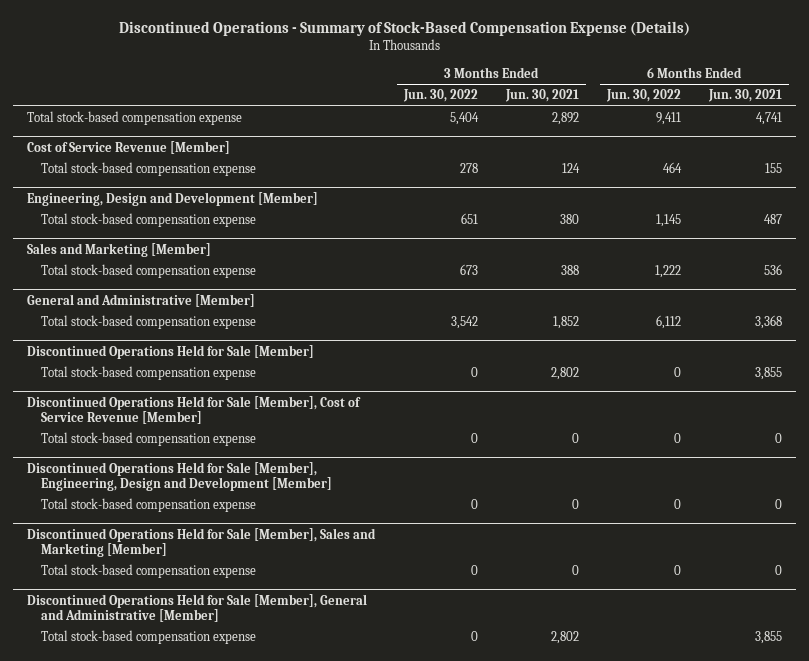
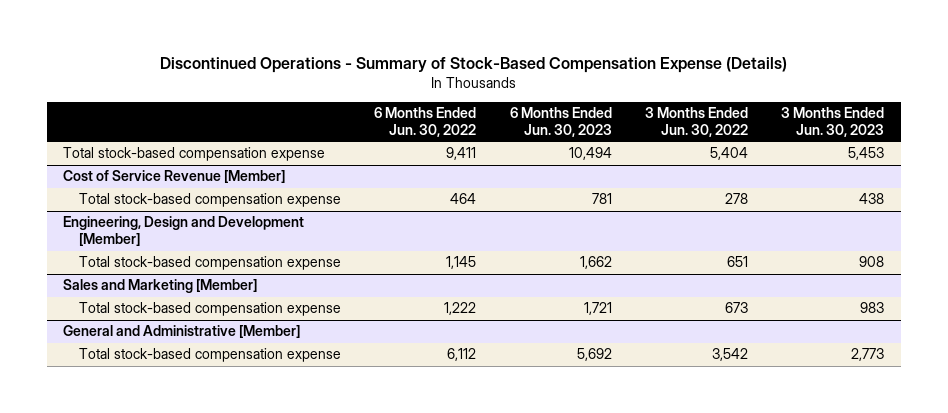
- | 3 Months Ended Jun. 30, 2022 | 3 Months Ended Jun. 30, 2021 | 6 Months Ended Jun. 30, 2022 | 6 Months Ended Jun. 30, 2021
+ | 6 Months Ended Jun. 30, 2022 | 6 Months Ended Jun. 30, 2023 | 3 Months Ended Jun. 30, 2022 | 3 Months Ended Jun. 30, 2023
- Discontinued Operations Held for Sale [Member]
- Total stock-based compensation expense | 0 | 2,802 | 0 | 3,855
- Discontinued Operations Held for Sale [Member], Cost of Service Revenue [Member]
- Total stock-based compensation expense | 0 | 0 | 0 | 0
- Discontinued Operations Held for Sale [Member], Engineering, Design and Development [Member]
- Total stock-based compensation expense | 0 | 0 | 0 | 0
- Discontinued Operations Held for Sale [Member], Sales and Marketing [Member]
- Total stock-based compensation expense | 0 | 0 | 0 | 0
- Discontinued Operations Held for Sale [Member], General and Administrative [Member]
- Total stock-based compensation expense | 0 | 2,802 | | 3,855

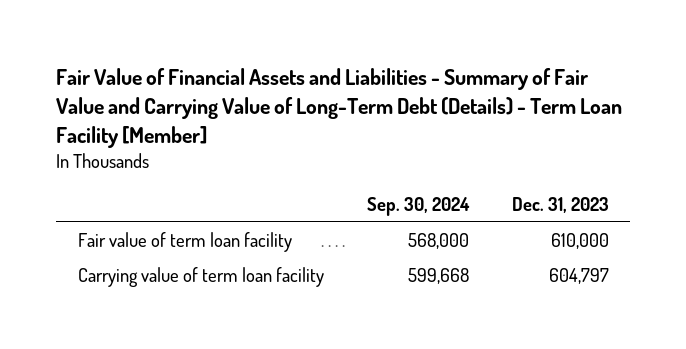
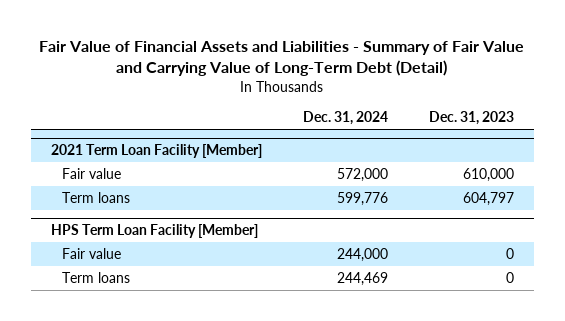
- Fair Value of Financial Assets and Liabilities - Summary of Fair Value and Carrying Value of Long-Term Debt (Details) - Term Loan Facility [Member]
+ Fair Value of Financial Assets and Liabilities - Summary of Fair Value and Carrying Value of Long-Term Debt (Detail)
- | Sep. 30, 2024 | Dec. 31, 2023
+ | Dec. 31, 2024 | Dec. 31, 2023
- Fair value of term loan facility | 568,000 | 610,000
- Carrying value of term loan facility | 599,668 | 604,797
+ 2021 Term Loan Facility [Member]
+ Fair value | 572,000 | 610,000
+ Term loans | 599,776 | 604,797
+ HPS Term Loan Facility [Member]
+ Fair value | 244,000 | 0
+ Term loans | 244,469 | 0

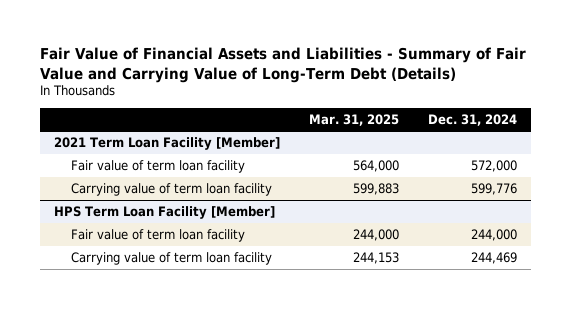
- Fair Value of Financial Assets and Liabilities - Summary of Fair Value and Carrying Value of Long-Term Debt (Detail)
+ Fair Value of Financial Assets and Liabilities - Summary of Fair Value and Carrying Value of Long-Term Debt (Details)
- | Dec. 31, 2024 | Dec. 31, 2023
+ | Mar. 31, 2025 | Dec. 31, 2024
@ 2021 Term Loan Facility [Member]
- Fair value | 572,000 | 610,000
- Term loans | 599,776 | 604,797
+ Fair value of term loan facility | 564,000 | 572,000
+ Carrying value of term loan facility | 599,883 | 599,776
@ HPS Term Loan Facility [Member]
- Fair value | 244,000 | 0
- Term loans | 244,469 | 0
+ Fair value of term loan facility | 244,000 | 244,000
+ Carrying value of term loan facility | 244,153 | 244,469

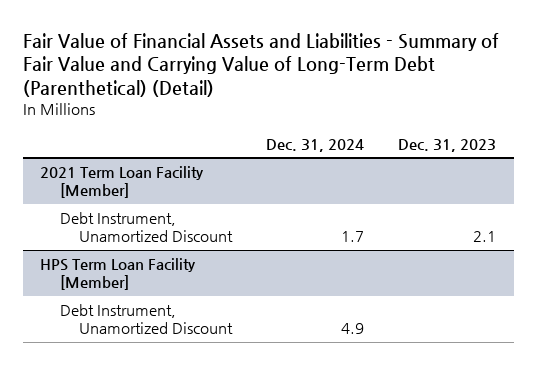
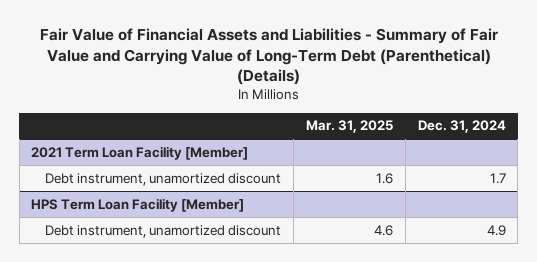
- Fair Value of Financial Assets and Liabilities - Summary of Fair Value and Carrying Value of Long-Term Debt (Parenthetical) (Detail)
+ Fair Value of Financial Assets and Liabilities - Summary of Fair Value and Carrying Value of Long-Term Debt (Parenthetical) (Details)
- | Dec. 31, 2024 | Dec. 31, 2023
+ | Mar. 31, 2025 | Dec. 31, 2024
@ 2021 Term Loan Facility [Member]
- Debt Instrument, Unamortized Discount | 1.7 | 2.1
+ Debt instrument, unamortized discount | 1.6 | 1.7
@ HPS Term Loan Facility [Member]
- Debt Instrument, Unamortized Discount | 4.9 |
+ Debt instrument, unamortized discount | 4.6 | 4.9

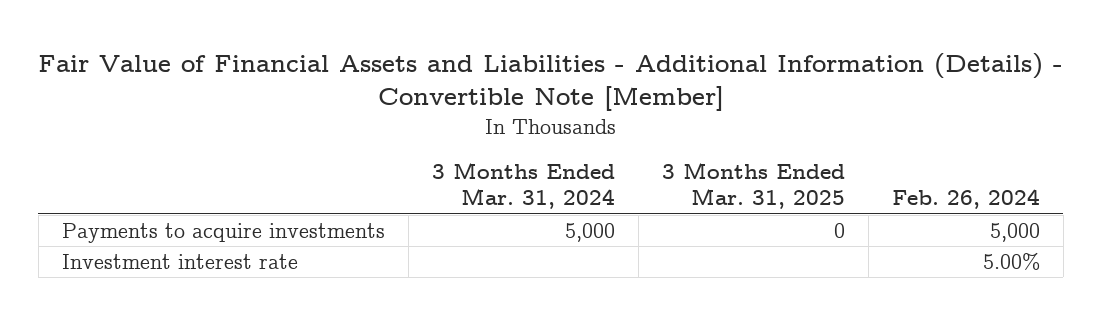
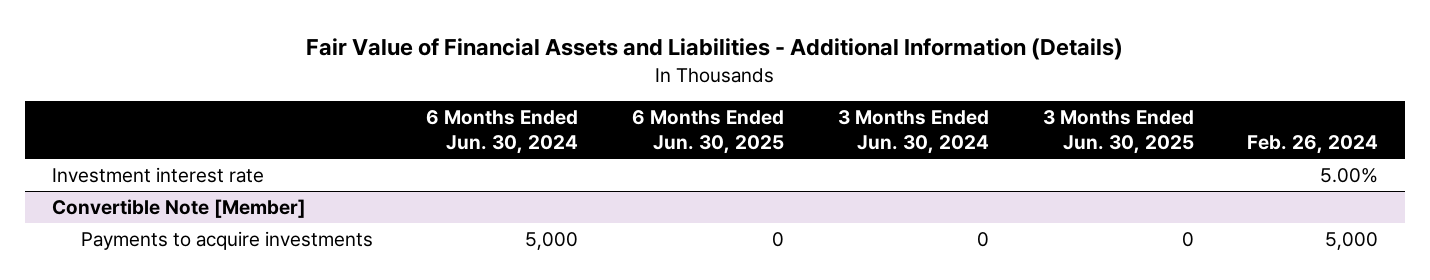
- Fair Value of Financial Assets and Liabilities - Additional Information (Details) - Convertible Note [Member]
+ Fair Value of Financial Assets and Liabilities - Additional Information (Details)
- | 3 Months Ended Mar. 31, 2024 | 3 Months Ended Mar. 31, 2025 | Feb. 26, 2024
+ | 6 Months Ended Jun. 30, 2024 | 6 Months Ended Jun. 30, 2025 | 3 Months Ended Jun. 30, 2024 | 3 Months Ended Jun. 30, 2025 | Feb. 26, 2024
- Payments to acquire investments | 5,000 | 0 | 5,000
+ Convertible Note [Member]
+ Payments to acquire investments | 5,000 | 0 | 0 | 0 | 5,000

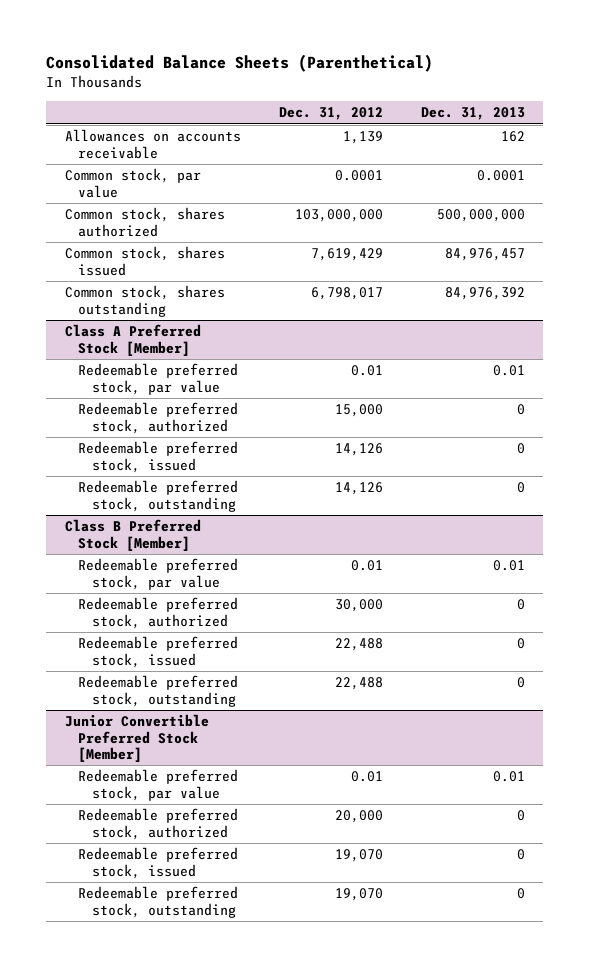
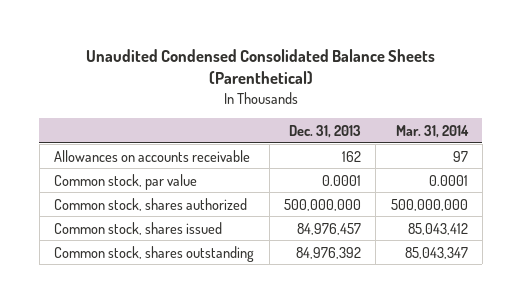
- Consolidated Balance Sheets (Parenthetical)
+ Unaudited Condensed Consolidated Balance Sheets (Parenthetical)
- | Dec. 31, 2012 | Dec. 31, 2013
+ | Dec. 31, 2013 | Mar. 31, 2014
- Class A Preferred Stock [Member]
- Redeemable preferred stock, par value | 0.01 | 0.01
- Redeemable preferred stock, authorized | 15,000 | 0
- Redeemable preferred stock, issued | 14,126 | 0
- Redeemable preferred stock, outstanding | 14,126 | 0
- Class B Preferred Stock [Member]
- Redeemable preferred stock, par value | 0.01 | 0.01
- Redeemable preferred stock, authorized | 30,000 | 0
- Redeemable preferred stock, issued | 22,488 | 0
- Redeemable preferred stock, outstanding | 22,488 | 0
- Junior Convertible Preferred Stock [Member]
- Redeemable preferred stock, par value | 0.01 | 0.01
- Redeemable preferred stock, authorized | 20,000 | 0
- Redeemable preferred stock, issued | 19,070 | 0
- Redeemable preferred stock, outstanding | 19,070 | 0

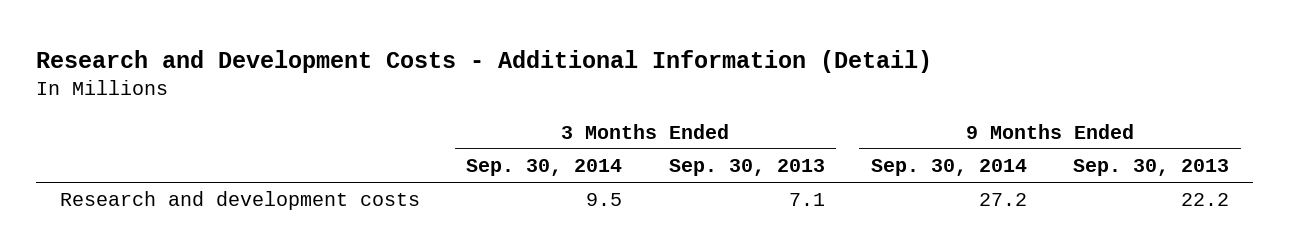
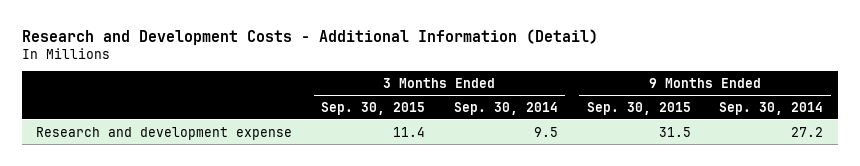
- | 3 Months Ended Sep. 30, 2014 | 3 Months Ended Sep. 30, 2013 | 9 Months Ended Sep. 30, 2014 | 9 Months Ended Sep. 30, 2013
+ | 3 Months Ended Sep. 30, 2015 | 3 Months Ended Sep. 30, 2014 | 9 Months Ended Sep. 30, 2015 | 9 Months Ended Sep. 30, 2014
- Research and development costs | 9.5 | 7.1 | 27.2 | 22.2
+ Research and development expense | 11.4 | 9.5 | 31.5 | 27.2

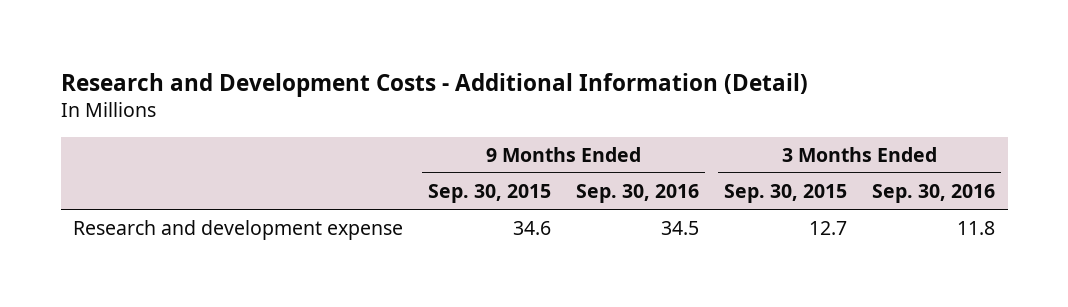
- | 3 Months Ended Sep. 30, 2015 | 3 Months Ended Sep. 30, 2014 | 9 Months Ended Sep. 30, 2015 | 9 Months Ended Sep. 30, 2014
+ | 9 Months Ended Sep. 30, 2015 | 9 Months Ended Sep. 30, 2016 | 3 Months Ended Sep. 30, 2015 | 3 Months Ended Sep. 30, 2016
- Research and development expense | 11.4 | 9.5 | 31.5 | 27.2
+ Research and development expense | 34.6 | 34.5 | 12.7 | 11.8

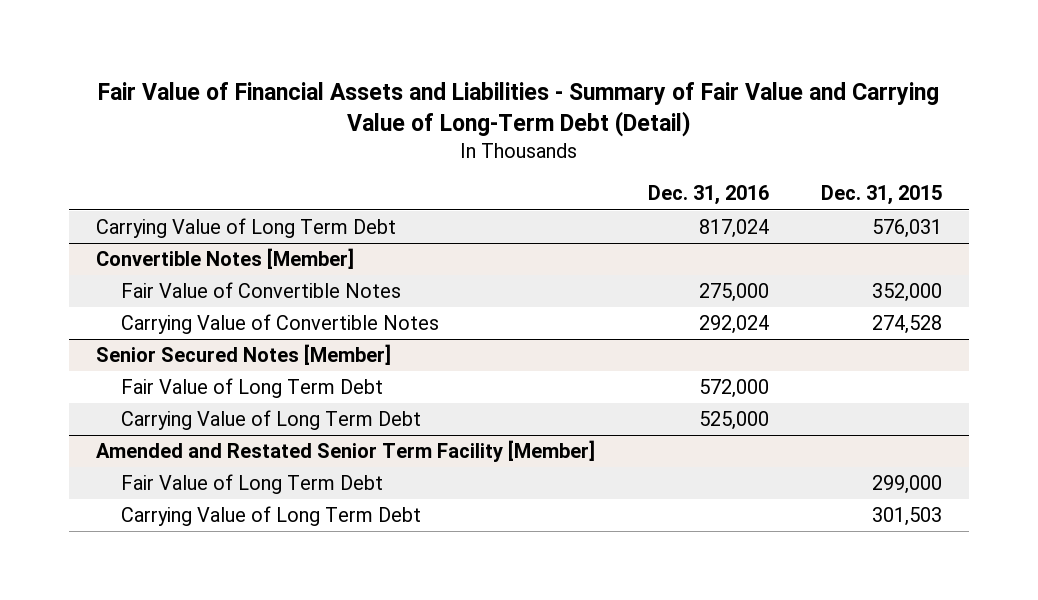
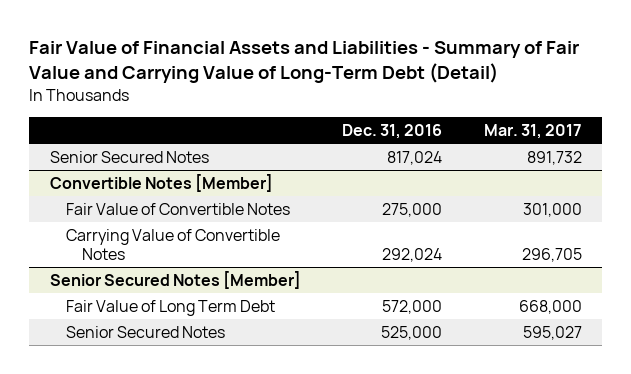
- | Dec. 31, 2016 | Dec. 31, 2015
+ | Dec. 31, 2016 | Mar. 31, 2017
- Carrying Value of Long Term Debt | 817,024 | 576,031
+ Senior Secured Notes | 817,024 | 891,732
@ Senior Secured Notes [Member]
- Carrying Value of Long Term Debt | 525,000 |
- Amended and Restated Senior Term Facility [Member]
- Fair Value of Long Term Debt | | 299,000
- Carrying Value of Long Term Debt | | 301,503
@ Senior Secured Notes [Member]
+ Senior Secured Notes | 525,000 | 595,027

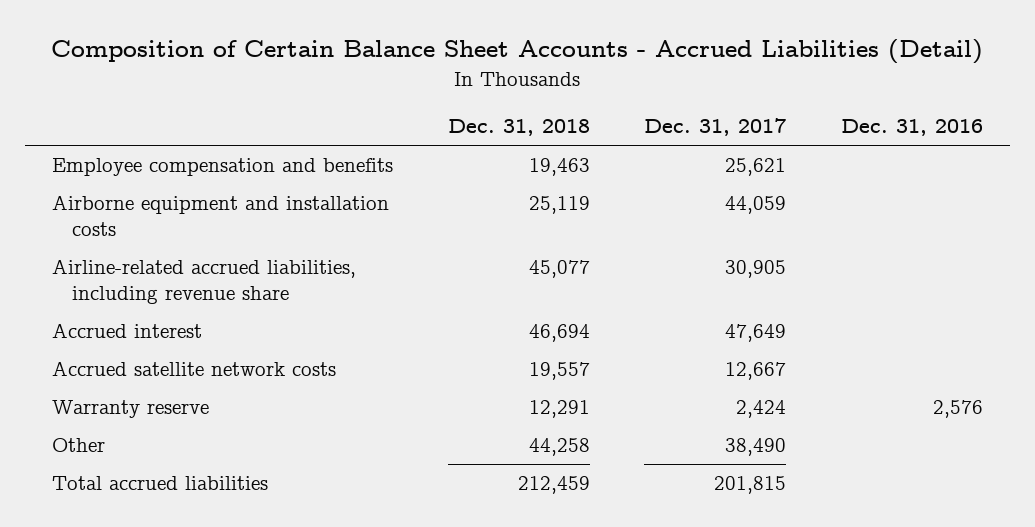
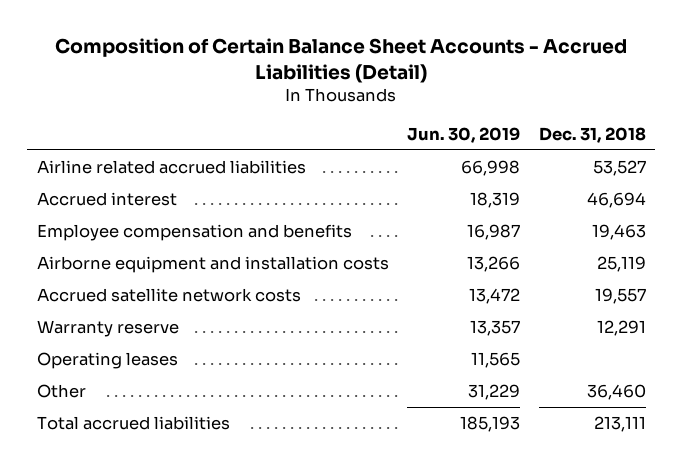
- | Dec. 31, 2018 | Dec. 31, 2017 | Dec. 31, 2016
+ | Jun. 30, 2019 | Dec. 31, 2018
+ Airline related accrued liabilities | 66,998 | 53,527
moved up: Accrued interest | 18,319 | 46,694
- Airline-related accrued liabilities, including revenue share | 45,077 | 30,905 |
- Other | 44,258 | 38,490 |
- Total accrued liabilities | 212,459 | 201,815 |
+ Operating leases | 11,565 |
+ Other | 31,229 | 36,460
+ Total accrued liabilities | 185,193 | 213,111

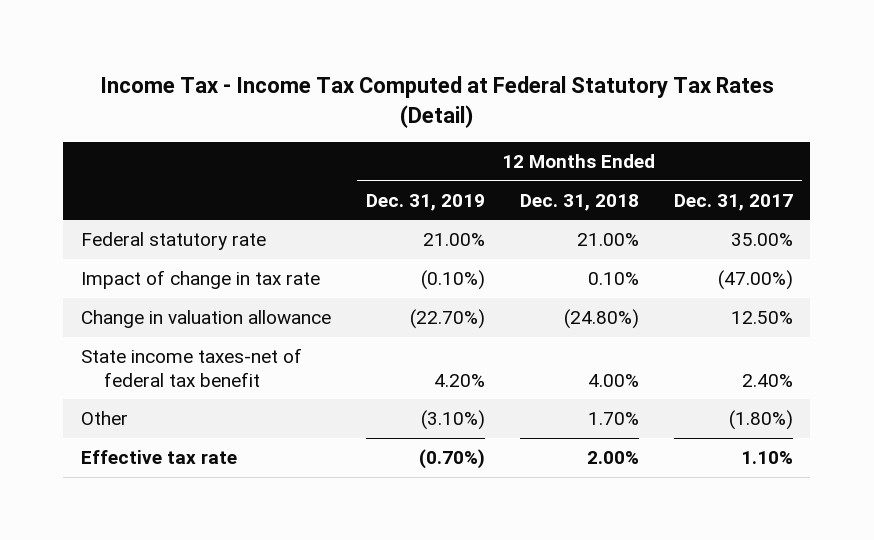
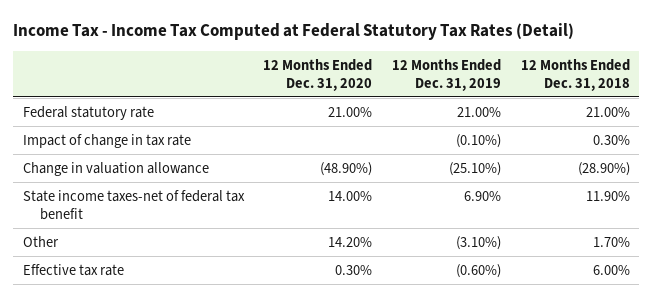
- | 12 Months Ended Dec. 31, 2019 | 12 Months Ended Dec. 31, 2018 | 12 Months Ended Dec. 31, 2017
+ | 12 Months Ended Dec. 31, 2020 | 12 Months Ended Dec. 31, 2019 | 12 Months Ended Dec. 31, 2018
- Impact of change in tax rate | (0.10%) | 0.10% | (47.00%)
- Change in valuation allowance | (22.70%) | (24.80%) | 12.50%
- State income taxes-net of federal tax benefit | 4.20% | 4.00% | 2.40%
+ Impact of change in tax rate | | (0.10%) | 0.30%
+ Change in valuation allowance | (48.90%) | (25.10%) | (28.90%)
+ State income taxes-net of federal tax benefit | 14.00% | 6.90% | 11.90%
- Effective tax rate | (0.70%) | 2.00% | 1.10%
+ Effective tax rate | 0.30% | (0.60%) | 6.00%

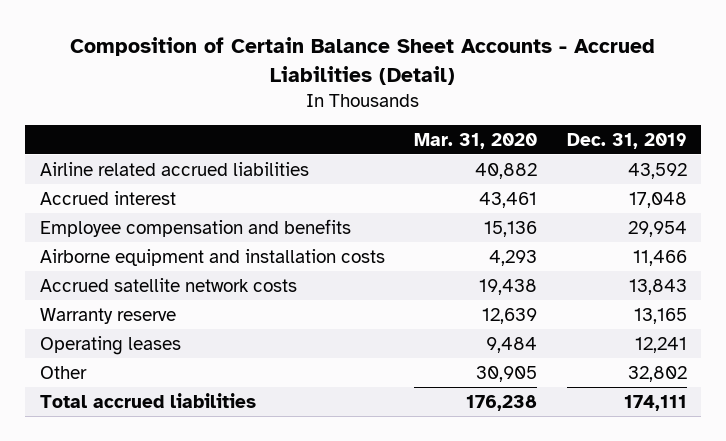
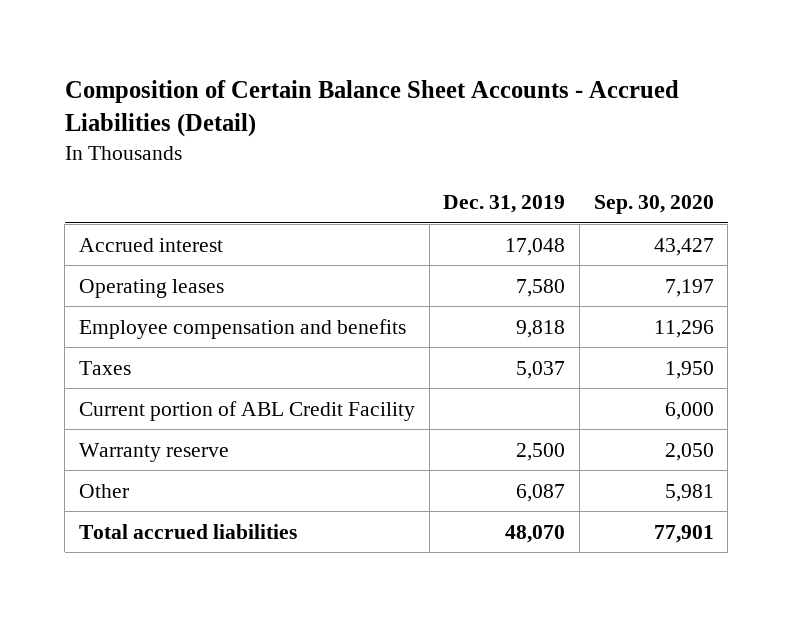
- | Mar. 31, 2020 | Dec. 31, 2019
+ | Dec. 31, 2019 | Sep. 30, 2020
- Airline related accrued liabilities | 40,882 | 43,592
- Employee compensation and benefits | 15,136 | 29,954
- Airborne equipment and installation costs | 4,293 | 11,466
- Accrued satellite network costs | 19,438 | 13,843
- Warranty reserve | 12,639 | 13,165
- Operating leases | 9,484 | 12,241
- Other | 30,905 | 32,802
- Total accrued liabilities | 176,238 | 174,111
+ Operating leases | 7,580 | 7,197
+ Employee compensation and benefits | 9,818 | 11,296
+ Taxes | 5,037 | 1,950
+ Current portion of ABL Credit Facility | | 6,000
+ Warranty reserve | 2,500 | 2,050
+ Other | 6,087 | 5,981
+ Total accrued liabilities | 48,070 | 77,901

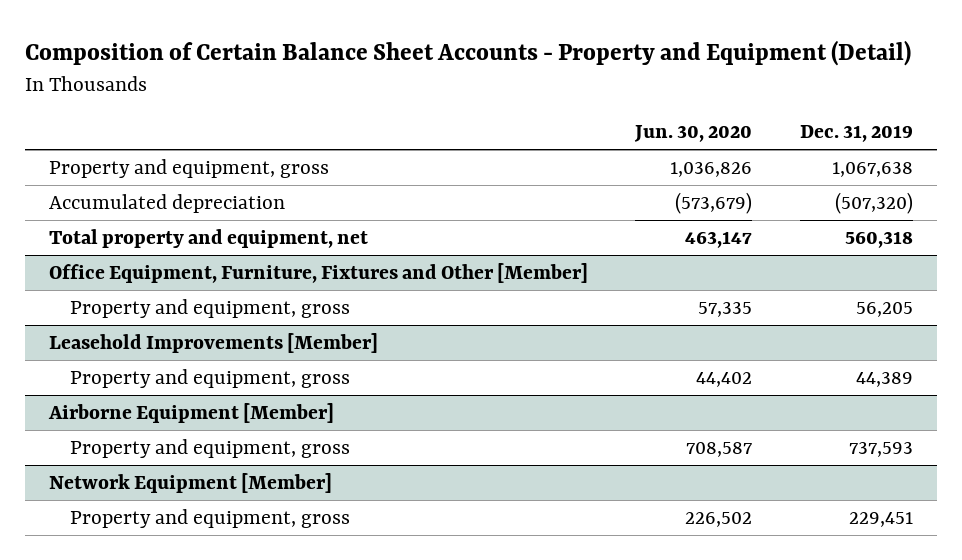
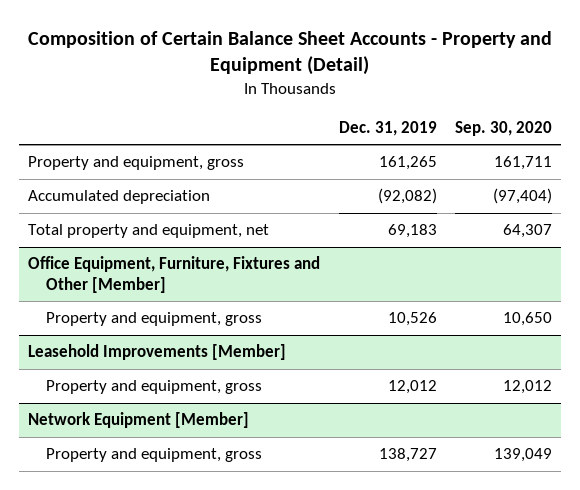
- | Jun. 30, 2020 | Dec. 31, 2019
+ | Dec. 31, 2019 | Sep. 30, 2020
- Property and equipment, gross | 1,036,826 | 1,067,638
- Accumulated depreciation | (573,679) | (507,320)
- Total property and equipment, net | 463,147 | 560,318
+ Property and equipment, gross | 161,265 | 161,711
+ Accumulated depreciation | (92,082) | (97,404)
+ Total property and equipment, net | 69,183 | 64,307
@ Office Equipment, Furniture, Fixtures and Other [Member]
- Property and equipment, gross | 57,335 | 56,205
+ Property and equipment, gross | 10,526 | 10,650
@ Leasehold Improvements [Member]
- Property and equipment, gross | 44,402 | 44,389
- Airborne Equipment [Member]
- Property and equipment, gross | 708,587 | 737,593
@ Leasehold Improvements [Member]
+ Property and equipment, gross | 12,012 | 12,012
@ Network Equipment [Member]
- Property and equipment, gross | 226,502 | 229,451
+ Property and equipment, gross | 138,727 | 139,049

